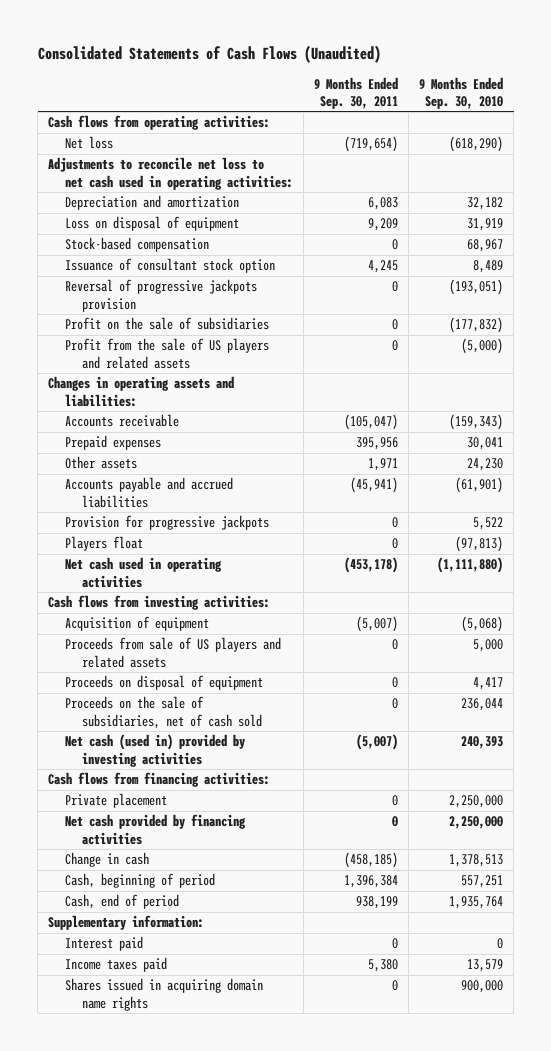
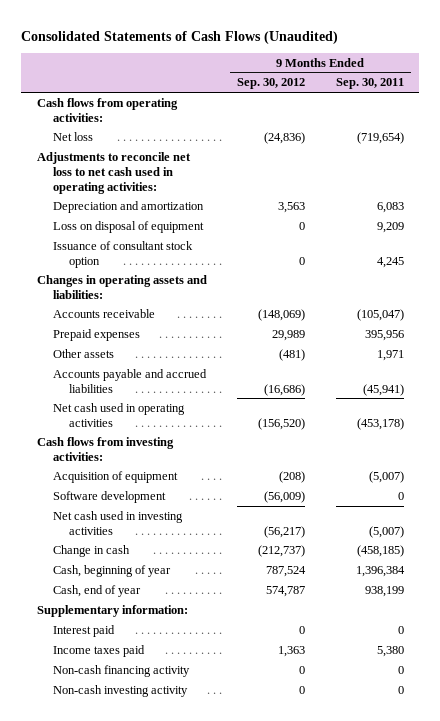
- | 9 Months Ended Sep. 30, 2011 | 9 Months Ended Sep. 30, 2010
+ | 9 Months Ended Sep. 30, 2012 | 9 Months Ended Sep. 30, 2011
- Stock-based compensation | 0 | 68,967
- Reversal of progressive jackpots provision | 0 | (193,051)
- Profit on the sale of subsidiaries | 0 | (177,832)
- Profit from the sale of US players and related assets | 0 | (5,000)
- Provision for progressive jackpots | 0 | 5,522
- Players float | 0 | (97,813)
- Proceeds from sale of US players and related assets | 0 | 5,000
- Proceeds on disposal of equipment | 0 | 4,417
- Proceeds on the sale of subsidiaries, net of cash sold | 0 | 236,044
- Net cash (used in) provided by investing activities | (5,007) | 240,393
- Cash flows from financing activities:
- Private placement | 0 | 2,250,000
- Net cash provided by financing activities | 0 | 2,250,000
+ Software development | (56,009) | 0
+ Net cash used in investing activities | (56,217) | (5,007)
- Cash, beginning of period | 1,396,384 | 557,251
- Cash, end of period | 938,199 | 1,935,764
+ Cash, beginning of year | 787,524 | 1,396,384
+ Cash, end of year | 574,787 | 938,199
- Shares issued in acquiring domain name rights | 0 | 900,000
+ Non-cash financing activity | 0 | 0
+ Non-cash investing activity | 0 | 0

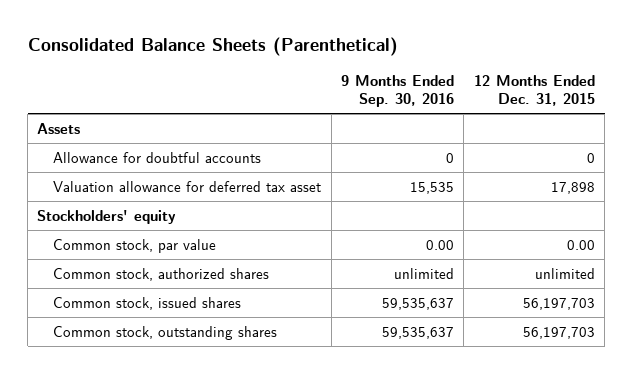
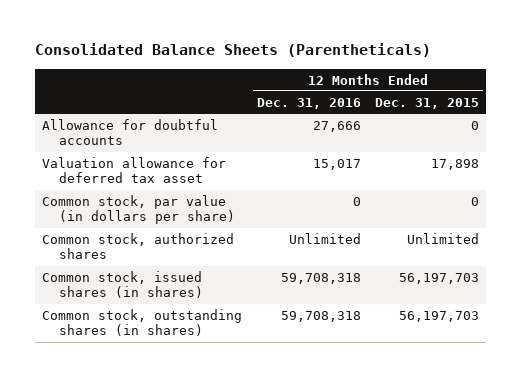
- Consolidated Balance Sheets (Parenthetical)
+ Consolidated Balance Sheets (Parentheticals)
- | 9 Months Ended Sep. 30, 2016 | 12 Months Ended Dec. 31, 2015
+ | 12 Months Ended Dec. 31, 2016 | 12 Months Ended Dec. 31, 2015
- Assets
- Stockholders' equity
- Common stock, par value | 0.00 | 0.00
- Common stock, authorized shares | unlimited | unlimited
- Common stock, issued shares | 59,535,637 | 56,197,703
- Common stock, outstanding shares | 59,535,637 | 56,197,703
+ Common stock, par value (in dollars per share) | 0 | 0
+ Common stock, authorized shares | Unlimited | Unlimited
+ Common stock, issued shares (in shares) | 59,708,318 | 56,197,703
+ Common stock, outstanding shares (in shares) | 59,708,318 | 56,197,703

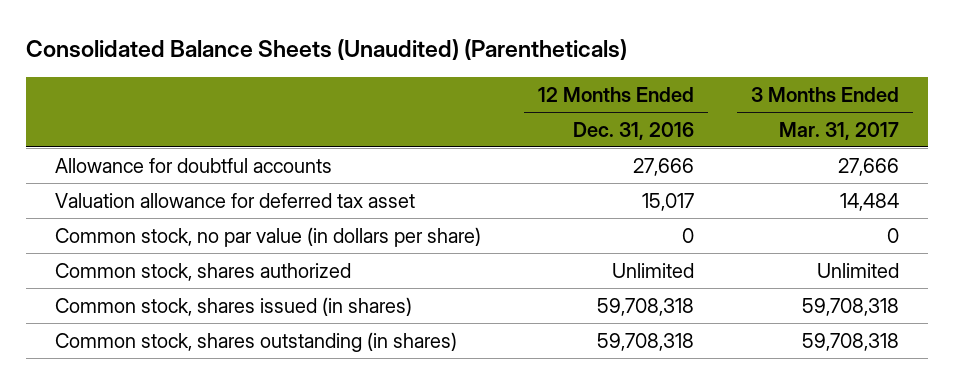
- Consolidated Balance Sheets (Parentheticals)
+ Consolidated Balance Sheets (Unaudited) (Parentheticals)
- | 12 Months Ended Dec. 31, 2016 | 12 Months Ended Dec. 31, 2015
+ | 12 Months Ended Dec. 31, 2016 | 3 Months Ended Mar. 31, 2017
- Common stock, par value (in dollars per share) | 0 | 0
- Common stock, authorized shares | Unlimited | Unlimited
- Common stock, issued shares (in shares) | 59,708,318 | 56,197,703
- Common stock, outstanding shares (in shares) | 59,708,318 | 56,197,703
+ Common stock, no par value (in dollars per share) | 0 | 0
+ Common stock, shares authorized | Unlimited | Unlimited
+ Common stock, shares issued (in shares) | 59,708,318 | 59,708,318
+ Common stock, shares outstanding (in shares) | 59,708,318 | 59,708,318

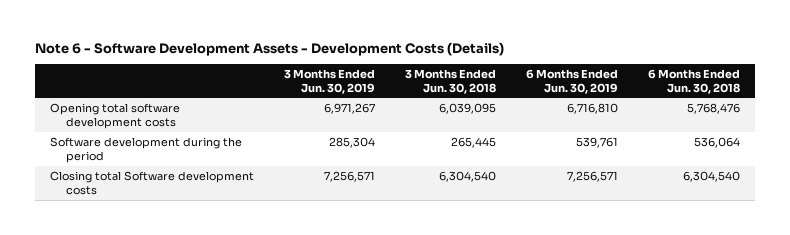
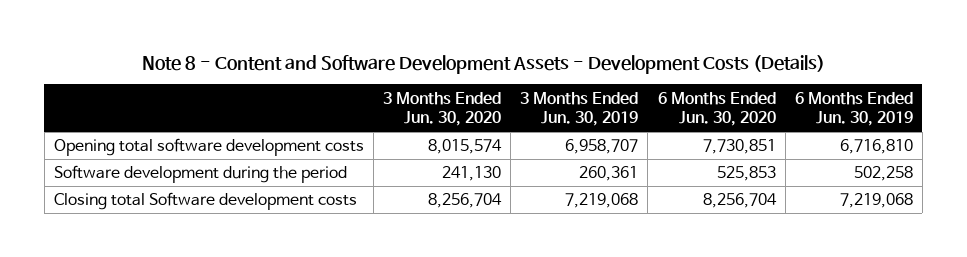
- Note 6 - Software Development Assets - Development Costs (Details)
+ Note 8 - Content and Software Development Assets - Development Costs (Details)
- | 3 Months Ended Jun. 30, 2019 | 3 Months Ended Jun. 30, 2018 | 6 Months Ended Jun. 30, 2019 | 6 Months Ended Jun. 30, 2018
+ | 3 Months Ended Jun. 30, 2020 | 3 Months Ended Jun. 30, 2019 | 6 Months Ended Jun. 30, 2020 | 6 Months Ended Jun. 30, 2019
- Opening total software development costs | 6,971,267 | 6,039,095 | 6,716,810 | 5,768,476
- Software development during the period | 285,304 | 265,445 | 539,761 | 536,064
- Closing total Software development costs | 7,256,571 | 6,304,540 | 7,256,571 | 6,304,540
+ Opening total software development costs | 8,015,574 | 6,958,707 | 7,730,851 | 6,716,810
+ Software development during the period | 241,130 | 260,361 | 525,853 | 502,258
+ Closing total Software development costs | 8,256,704 | 7,219,068 | 8,256,704 | 7,219,068

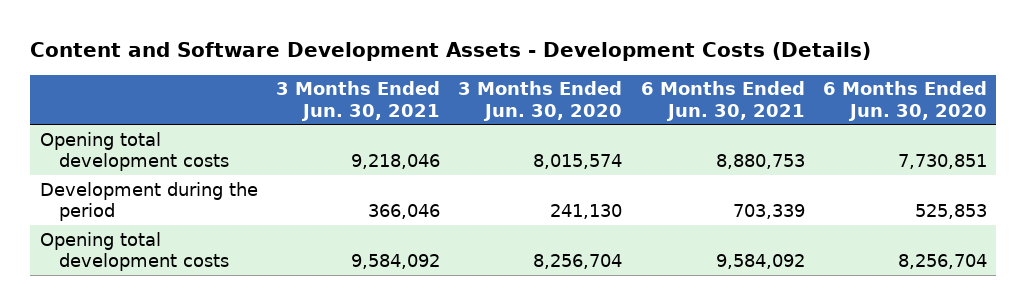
- Note 8 - Content and Software Development Assets - Development Costs (Details)
+ Content and Software Development Assets - Development Costs (Details)
- | 3 Months Ended Jun. 30, 2020 | 3 Months Ended Jun. 30, 2019 | 6 Months Ended Jun. 30, 2020 | 6 Months Ended Jun. 30, 2019
+ | 3 Months Ended Jun. 30, 2021 | 3 Months Ended Jun. 30, 2020 | 6 Months Ended Jun. 30, 2021 | 6 Months Ended Jun. 30, 2020
- Opening total software development costs | 8,015,574 | 6,958,707 | 7,730,851 | 6,716,810
- Software development during the period | 241,130 | 260,361 | 525,853 | 502,258
- Closing total Software development costs | 8,256,704 | 7,219,068 | 8,256,704 | 7,219,068
+ Opening total development costs | 9,218,046 | 8,015,574 | 8,880,753 | 7,730,851
+ Development during the period | 366,046 | 241,130 | 703,339 | 525,853
+ Opening total development costs | 9,584,092 | 8,256,704 | 9,584,092 | 8,256,704

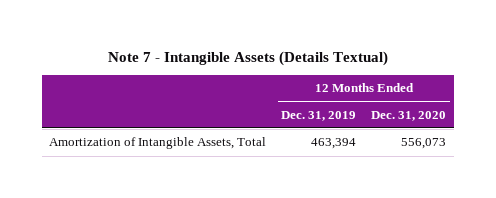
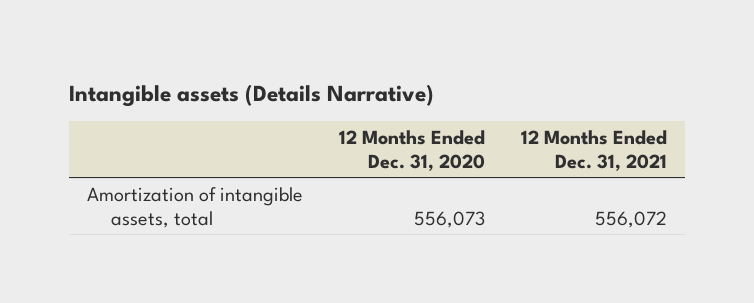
- Note 7 - Intangible Assets (Details Textual)
+ Intangible assets (Details Narrative)
- | 12 Months Ended Dec. 31, 2019 | 12 Months Ended Dec. 31, 2020
+ | 12 Months Ended Dec. 31, 2020 | 12 Months Ended Dec. 31, 2021
- Amortization of Intangible Assets, Total | 463,394 | 556,073
+ Amortization of intangible assets, total | 556,073 | 556,072

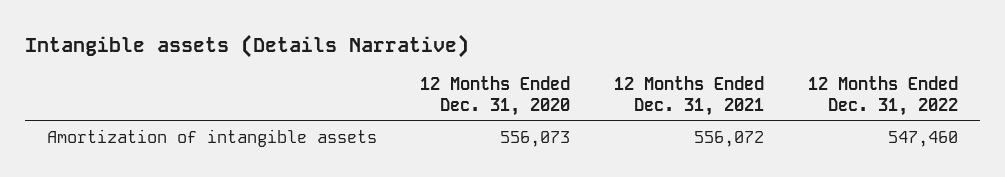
- | 12 Months Ended Dec. 31, 2020 | 12 Months Ended Dec. 31, 2021
+ | 12 Months Ended Dec. 31, 2020 | 12 Months Ended Dec. 31, 2021 | 12 Months Ended Dec. 31, 2022
- Amortization of intangible assets, total | 556,073 | 556,072
+ Amortization of intangible assets | 556,073 | 556,072 | 547,460

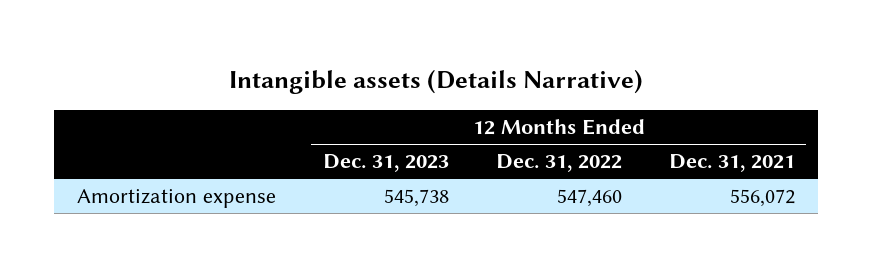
- | 12 Months Ended Dec. 31, 2020 | 12 Months Ended Dec. 31, 2021 | 12 Months Ended Dec. 31, 2022
+ | 12 Months Ended Dec. 31, 2023 | 12 Months Ended Dec. 31, 2022 | 12 Months Ended Dec. 31, 2021
- Amortization of intangible assets | 556,073 | 556,072 | 547,460
+ Amortization expense | 545,738 | 547,460 | 556,072

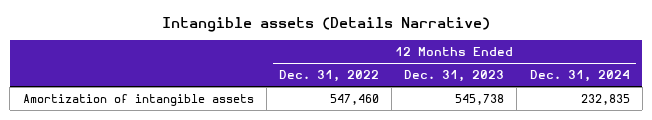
- | 12 Months Ended Dec. 31, 2023 | 12 Months Ended Dec. 31, 2022 | 12 Months Ended Dec. 31, 2021
+ | 12 Months Ended Dec. 31, 2022 | 12 Months Ended Dec. 31, 2023 | 12 Months Ended Dec. 31, 2024
- Amortization expense | 545,738 | 547,460 | 556,072
+ Amortization of intangible assets | 547,460 | 545,738 | 232,835

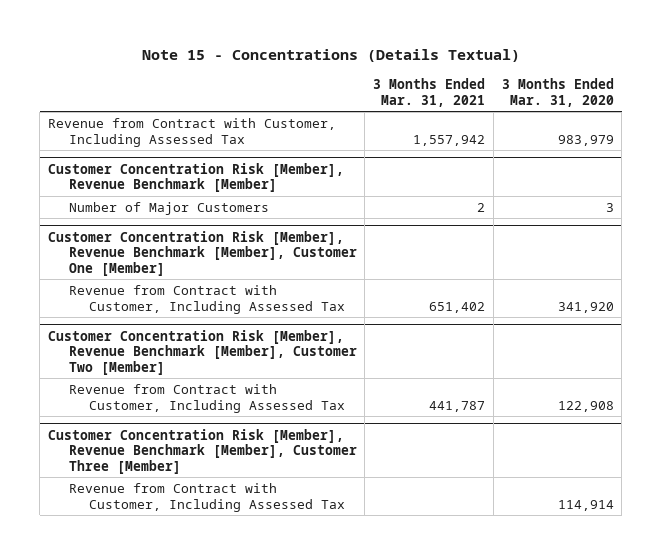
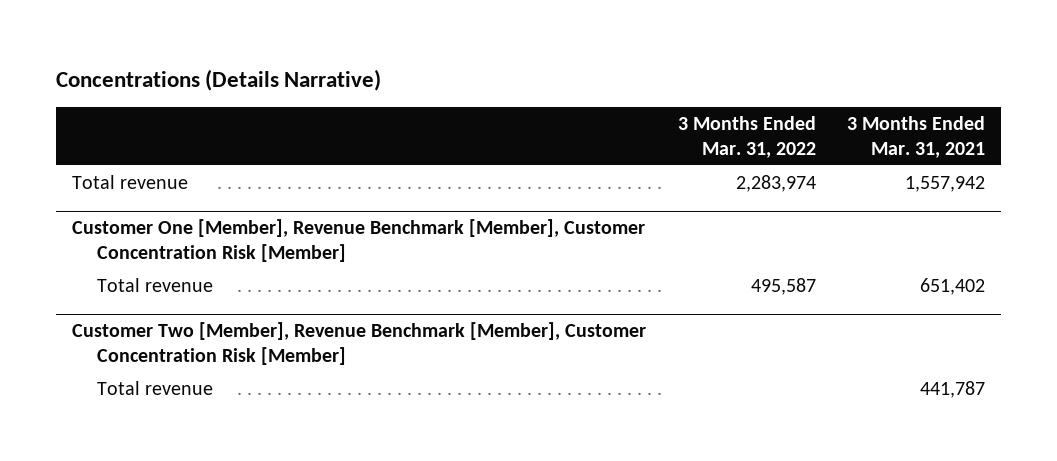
- Note 15 - Concentrations (Details Textual)
+ Concentrations (Details Narrative)
- | 3 Months Ended Mar. 31, 2021 | 3 Months Ended Mar. 31, 2020
+ | 3 Months Ended Mar. 31, 2022 | 3 Months Ended Mar. 31, 2021
- Revenue from Contract with Customer, Including Assessed Tax | 1,557,942 | 983,979
- Customer Concentration Risk [Member], Revenue Benchmark [Member]
- Number of Major Customers | 2 | 3
- Customer Concentration Risk [Member], Revenue Benchmark [Member], Customer One [Member]
- Revenue from Contract with Customer, Including Assessed Tax | 651,402 | 341,920
- Customer Concentration Risk [Member], Revenue Benchmark [Member], Customer Two [Member]
- Revenue from Contract with Customer, Including Assessed Tax | 441,787 | 122,908
- Customer Concentration Risk [Member], Revenue Benchmark [Member], Customer Three [Member]
- Revenue from Contract with Customer, Including Assessed Tax | | 114,914
+ Total revenue | 2,283,974 | 1,557,942
+ Customer One [Member], Revenue Benchmark [Member], Customer Concentration Risk [Member]
+ Total revenue | 495,587 | 651,402
+ Customer Two [Member], Revenue Benchmark [Member], Customer Concentration Risk [Member]
+ Total revenue | | 441,787

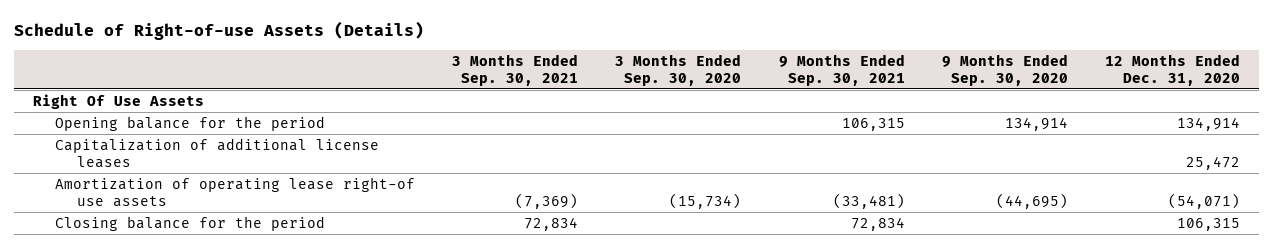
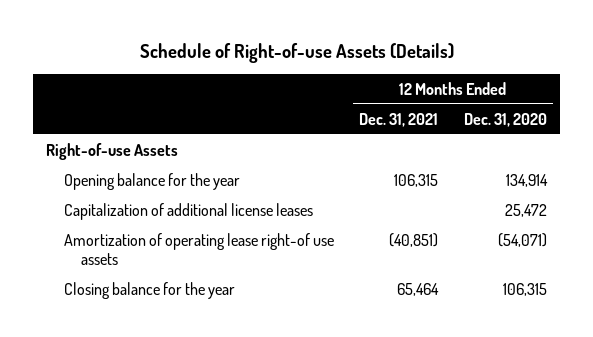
- | 3 Months Ended Sep. 30, 2021 | 3 Months Ended Sep. 30, 2020 | 9 Months Ended Sep. 30, 2021 | 9 Months Ended Sep. 30, 2020 | 12 Months Ended Dec. 31, 2020
+ | 12 Months Ended Dec. 31, 2021 | 12 Months Ended Dec. 31, 2020
- Right Of Use Assets
- Opening balance for the period | | | 106,315 | 134,914 | 134,914
+ Right-of-use Assets
+ Opening balance for the year | 106,315 | 134,914
- Closing balance for the period | 72,834 | | 72,834 | | 106,315
+ Closing balance for the year | 65,464 | 106,315

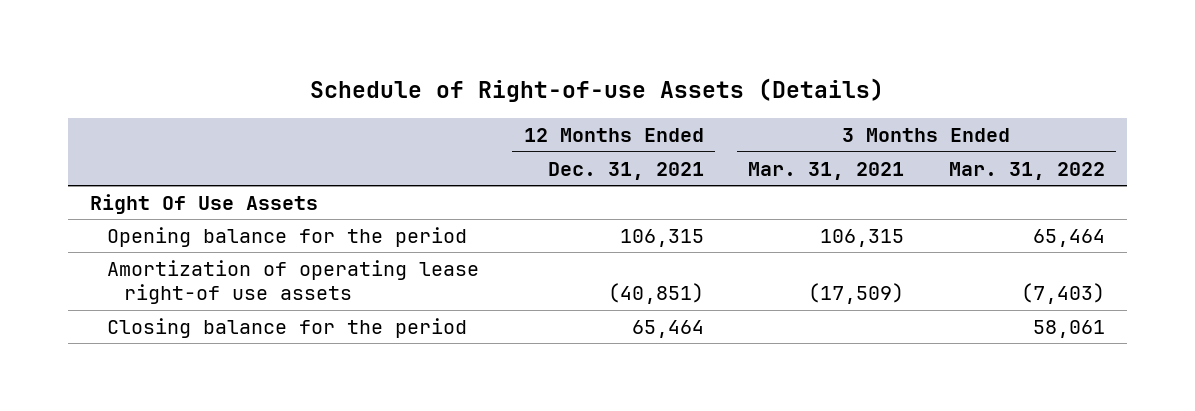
- | 12 Months Ended Dec. 31, 2021 | 12 Months Ended Dec. 31, 2020
+ | 12 Months Ended Dec. 31, 2021 | 3 Months Ended Mar. 31, 2021 | 3 Months Ended Mar. 31, 2022
- Right-of-use Assets
- Opening balance for the year | 106,315 | 134,914
- Capitalization of additional license leases | | 25,472
+ Right Of Use Assets
+ Opening balance for the period | 106,315 | 106,315 | 65,464
- Closing balance for the year | 65,464 | 106,315
+ Closing balance for the period | 65,464 | | 58,061

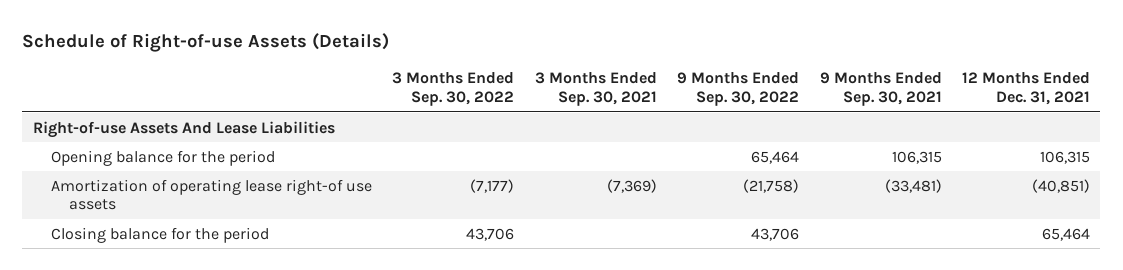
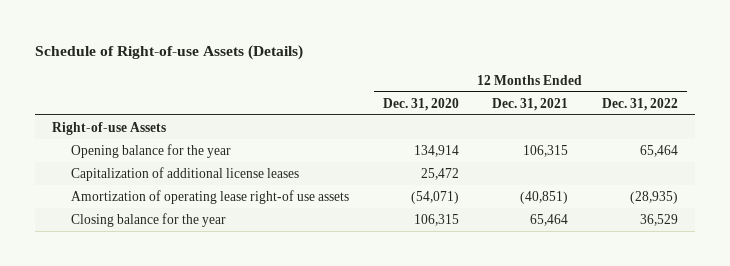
- | 3 Months Ended Sep. 30, 2022 | 3 Months Ended Sep. 30, 2021 | 9 Months Ended Sep. 30, 2022 | 9 Months Ended Sep. 30, 2021 | 12 Months Ended Dec. 31, 2021
+ | 12 Months Ended Dec. 31, 2020 | 12 Months Ended Dec. 31, 2021 | 12 Months Ended Dec. 31, 2022
- Right-of-use Assets And Lease Liabilities
- Opening balance for the period | | | 65,464 | 106,315 | 106,315
+ Right-of-use Assets
+ Opening balance for the year | 134,914 | 106,315 | 65,464
+ Capitalization of additional license leases | 25,472 | |
- Closing balance for the period | 43,706 | | 43,706 | | 65,464
+ Closing balance for the year | 106,315 | 65,464 | 36,529

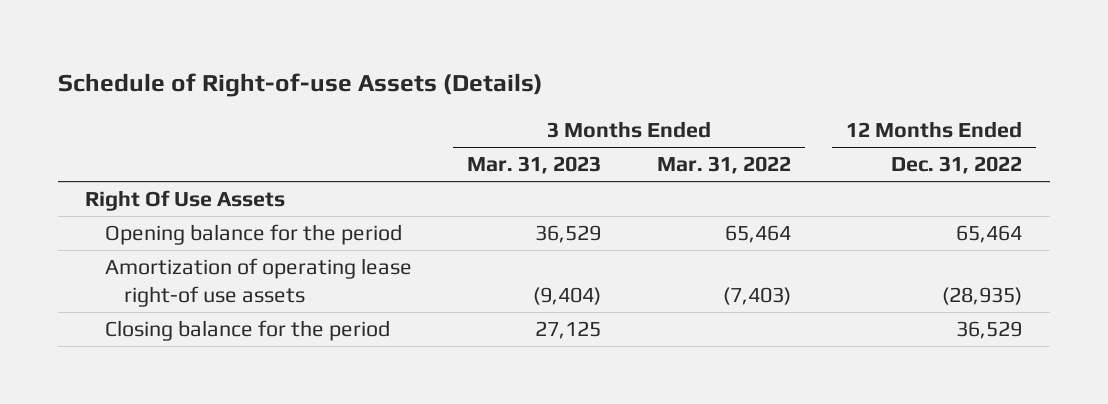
- | 12 Months Ended Dec. 31, 2020 | 12 Months Ended Dec. 31, 2021 | 12 Months Ended Dec. 31, 2022
+ | 3 Months Ended Mar. 31, 2023 | 3 Months Ended Mar. 31, 2022 | 12 Months Ended Dec. 31, 2022
- Right-of-use Assets
- Opening balance for the year | 134,914 | 106,315 | 65,464
- Capitalization of additional license leases | 25,472 | |
+ Right Of Use Assets
+ Opening balance for the period | 36,529 | 65,464 | 65,464
- Closing balance for the year | 106,315 | 65,464 | 36,529
+ Closing balance for the period | 27,125 | | 36,529

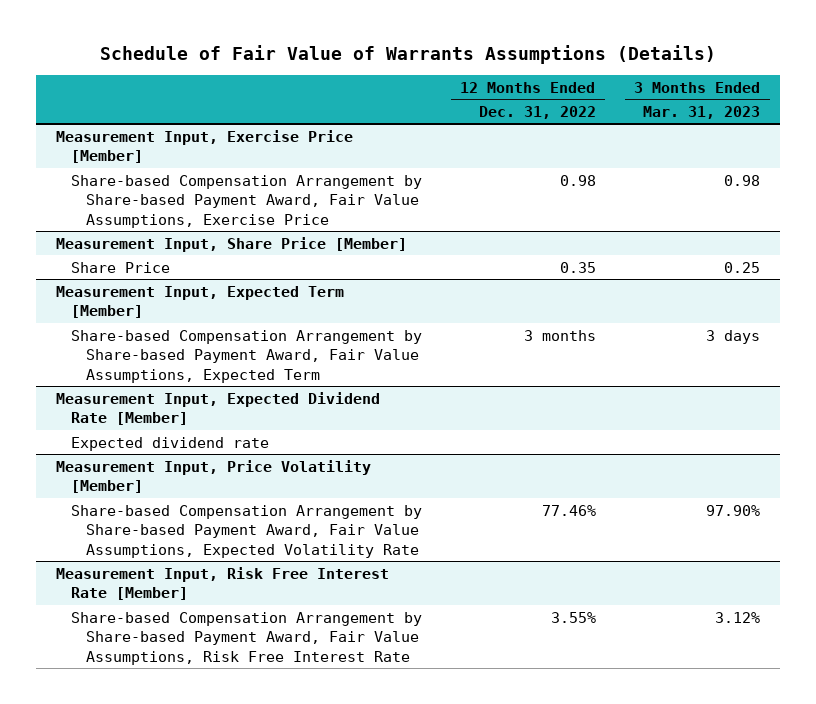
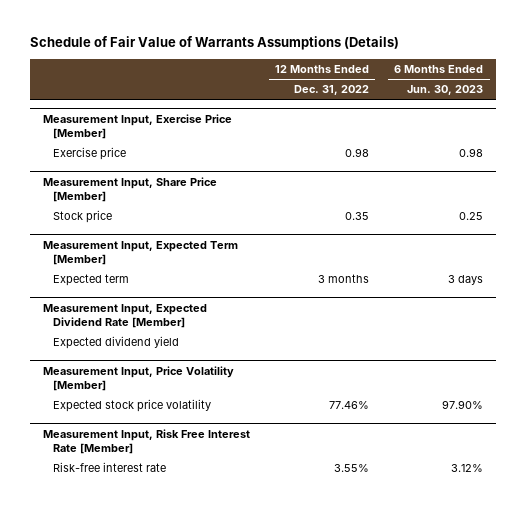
- | 12 Months Ended Dec. 31, 2022 | 3 Months Ended Mar. 31, 2023
+ | 12 Months Ended Dec. 31, 2022 | 6 Months Ended Jun. 30, 2023
@ Measurement Input, Exercise Price [Member]
- Share-based Compensation Arrangement by Share-based Payment Award, Fair Value Assumptions, Exercise Price | 0.98 | 0.98
+ Exercise price | 0.98 | 0.98
@ Measurement Input, Share Price [Member]
- Share Price | 0.35 | 0.25
+ Stock price | 0.35 | 0.25
@ Measurement Input, Expected Term [Member]
- Share-based Compensation Arrangement by Share-based Payment Award, Fair Value Assumptions, Expected Term | 3 months | 3 days
+ Expected term | 3 months | 3 days
@ Measurement Input, Expected Dividend Rate [Member]
- Expected dividend rate
+ Expected dividend yield
@ Measurement Input, Price Volatility [Member]
- Share-based Compensation Arrangement by Share-based Payment Award, Fair Value Assumptions, Expected Volatility Rate | 77.46% | 97.90%
+ Expected stock price volatility | 77.46% | 97.90%
@ Measurement Input, Risk Free Interest Rate [Member]
- Share-based Compensation Arrangement by Share-based Payment Award, Fair Value Assumptions, Risk Free Interest Rate | 3.55% | 3.12%
+ Risk-free interest rate | 3.55% | 3.12%

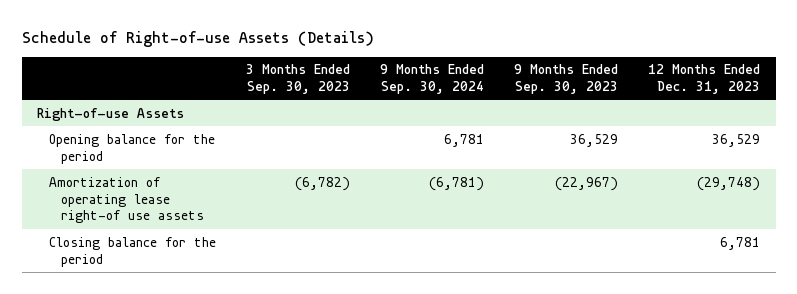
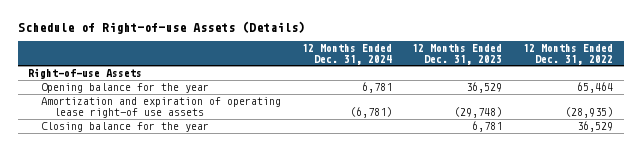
- | 3 Months Ended Sep. 30, 2023 | 9 Months Ended Sep. 30, 2024 | 9 Months Ended Sep. 30, 2023 | 12 Months Ended Dec. 31, 2023
+ | 12 Months Ended Dec. 31, 2024 | 12 Months Ended Dec. 31, 2023 | 12 Months Ended Dec. 31, 2022
- Opening balance for the period | | 6,781 | 36,529 | 36,529
- Amortization of operating lease right-of use assets | (6,782) | (6,781) | (22,967) | (29,748)
- Closing balance for the period | | | | 6,781
+ Opening balance for the year | 6,781 | 36,529 | 65,464
+ Amortization and expiration of operating lease right-of use assets | (6,781) | (29,748) | (28,935)
+ Closing balance for the year | | 6,781 | 36,529

